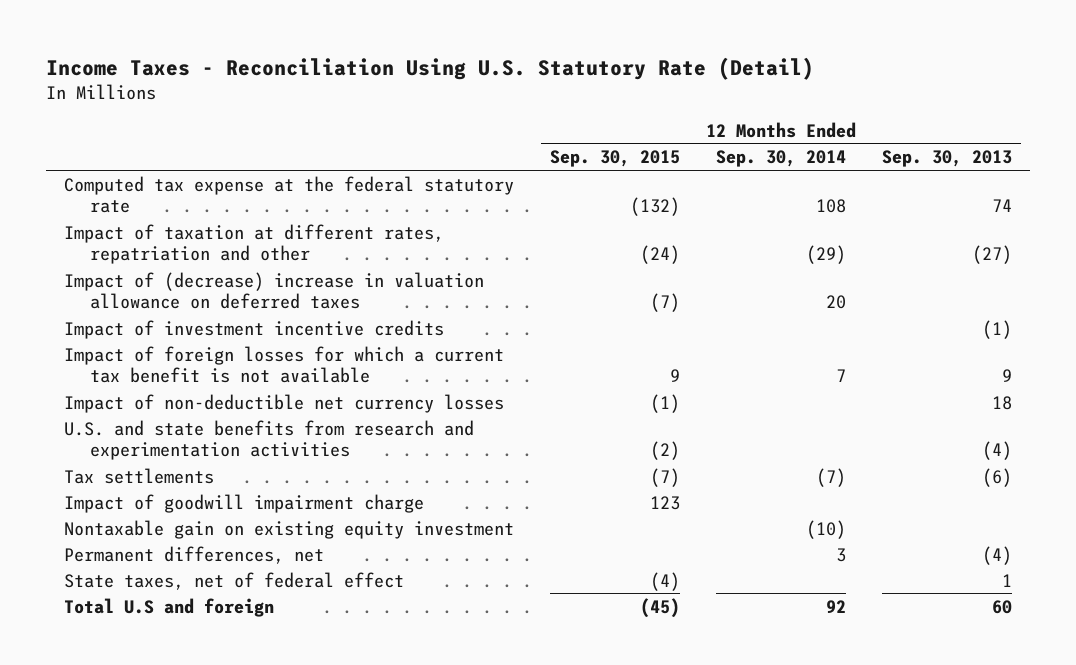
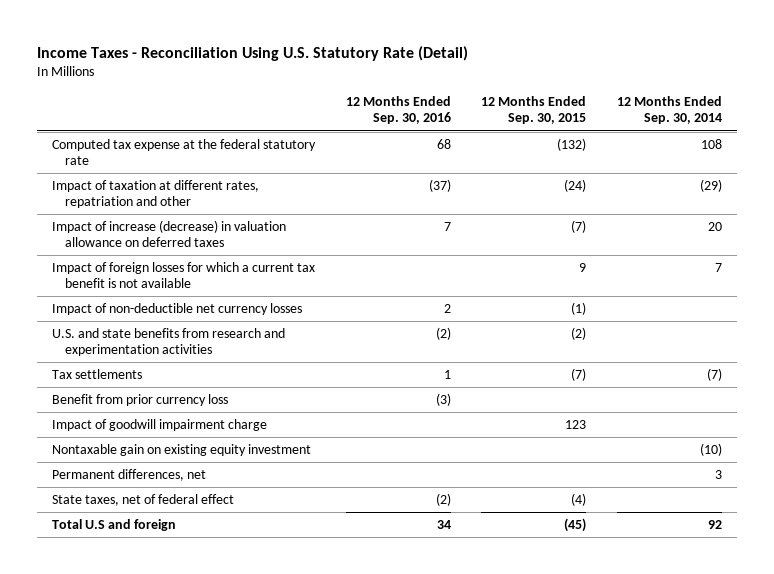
- | 12 Months Ended Sep. 30, 2015 | 12 Months Ended Sep. 30, 2014 | 12 Months Ended Sep. 30, 2013
+ | 12 Months Ended Sep. 30, 2016 | 12 Months Ended Sep. 30, 2015 | 12 Months Ended Sep. 30, 2014
- Impact of (decrease) increase in valuation allowance on deferred taxes | (7) | 20 |
- Impact of investment incentive credits | | | (1)
+ Impact of increase (decrease) in valuation allowance on deferred taxes | 7 | (7) | 20
+ Benefit from prior currency loss | (3) | |

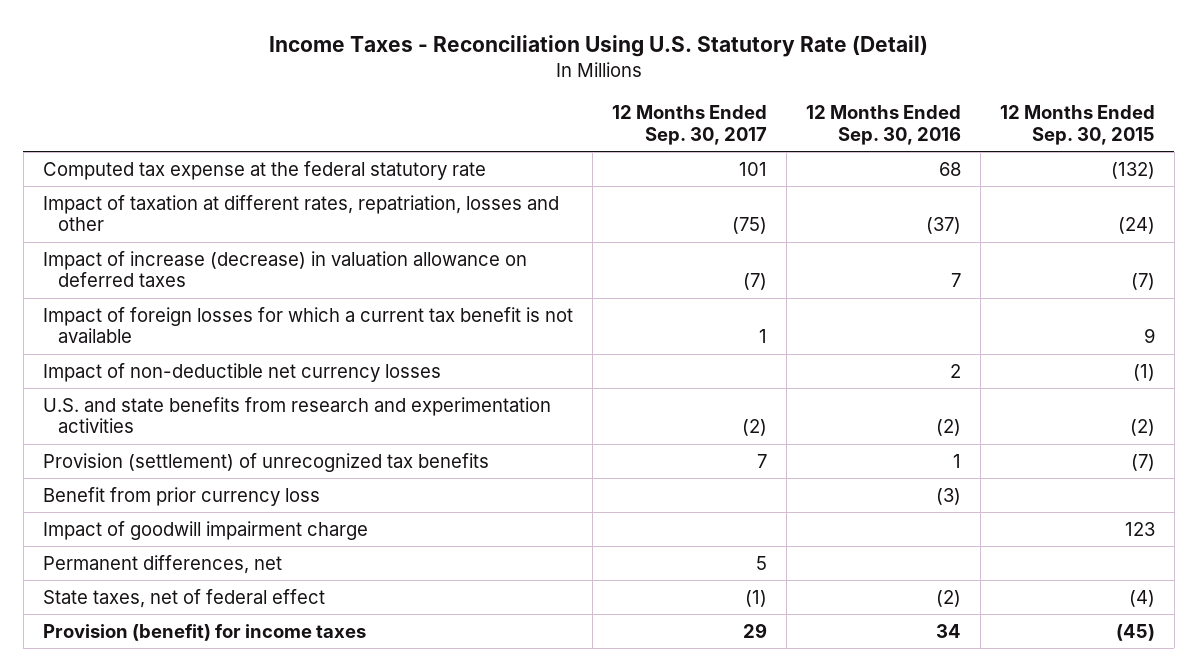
- | 12 Months Ended Sep. 30, 2016 | 12 Months Ended Sep. 30, 2015 | 12 Months Ended Sep. 30, 2014
+ | 12 Months Ended Sep. 30, 2017 | 12 Months Ended Sep. 30, 2016 | 12 Months Ended Sep. 30, 2015
- Impact of taxation at different rates, repatriation and other | (37) | (24) | (29)
+ Impact of taxation at different rates, repatriation, losses and other | (75) | (37) | (24)
- Tax settlements | 1 | (7) | (7)
+ Provision (settlement) of unrecognized tax benefits | 7 | 1 | (7)
- Nontaxable gain on existing equity investment | | | (10)
- Total U.S and foreign | 34 | (45) | 92
+ Provision (benefit) for income taxes | 29 | 34 | (45)

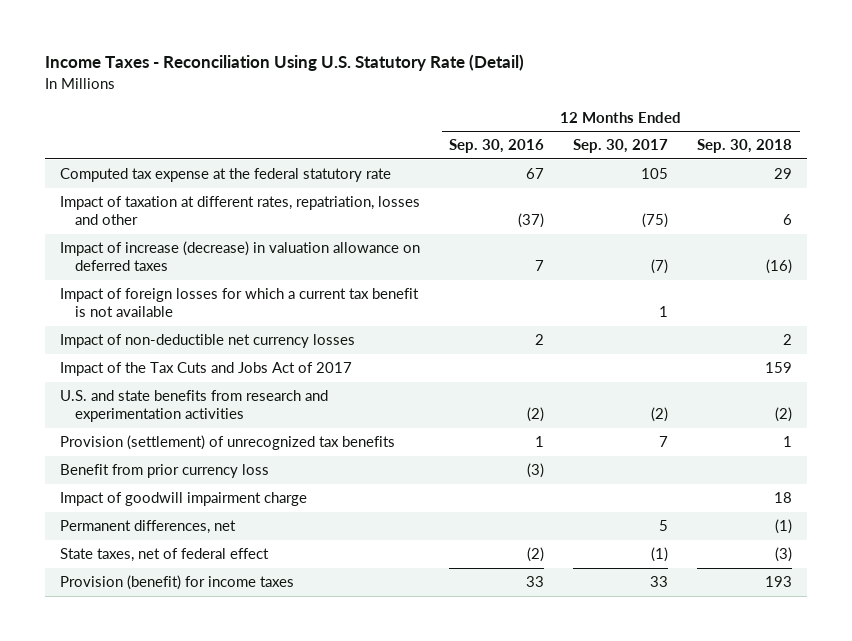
- | 12 Months Ended Sep. 30, 2017 | 12 Months Ended Sep. 30, 2016 | 12 Months Ended Sep. 30, 2015
+ | 12 Months Ended Sep. 30, 2016 | 12 Months Ended Sep. 30, 2017 | 12 Months Ended Sep. 30, 2018
- Computed tax expense at the federal statutory rate | 101 | 68 | (132)
+ Computed tax expense at the federal statutory rate | 67 | 105 | 29
+ Impact of the Tax Cuts and Jobs Act of 2017 | | | 159
- Provision (benefit) for income taxes | 29 | 34 | (45)
+ Provision (benefit) for income taxes | 33 | 33 | 193

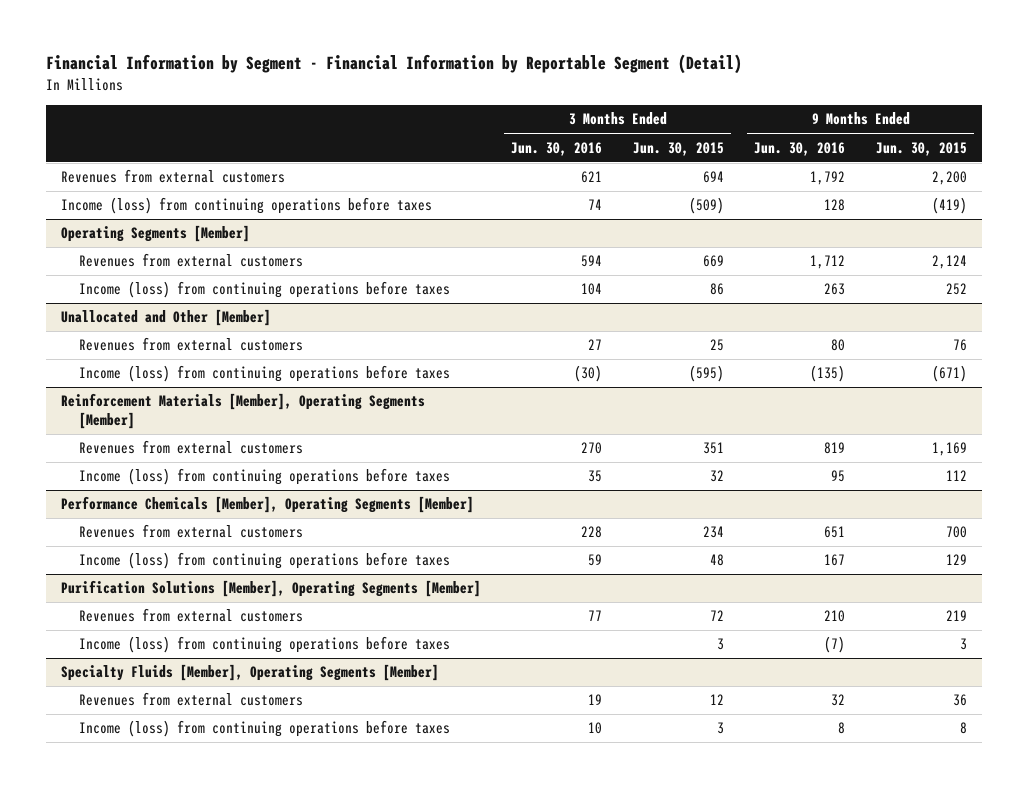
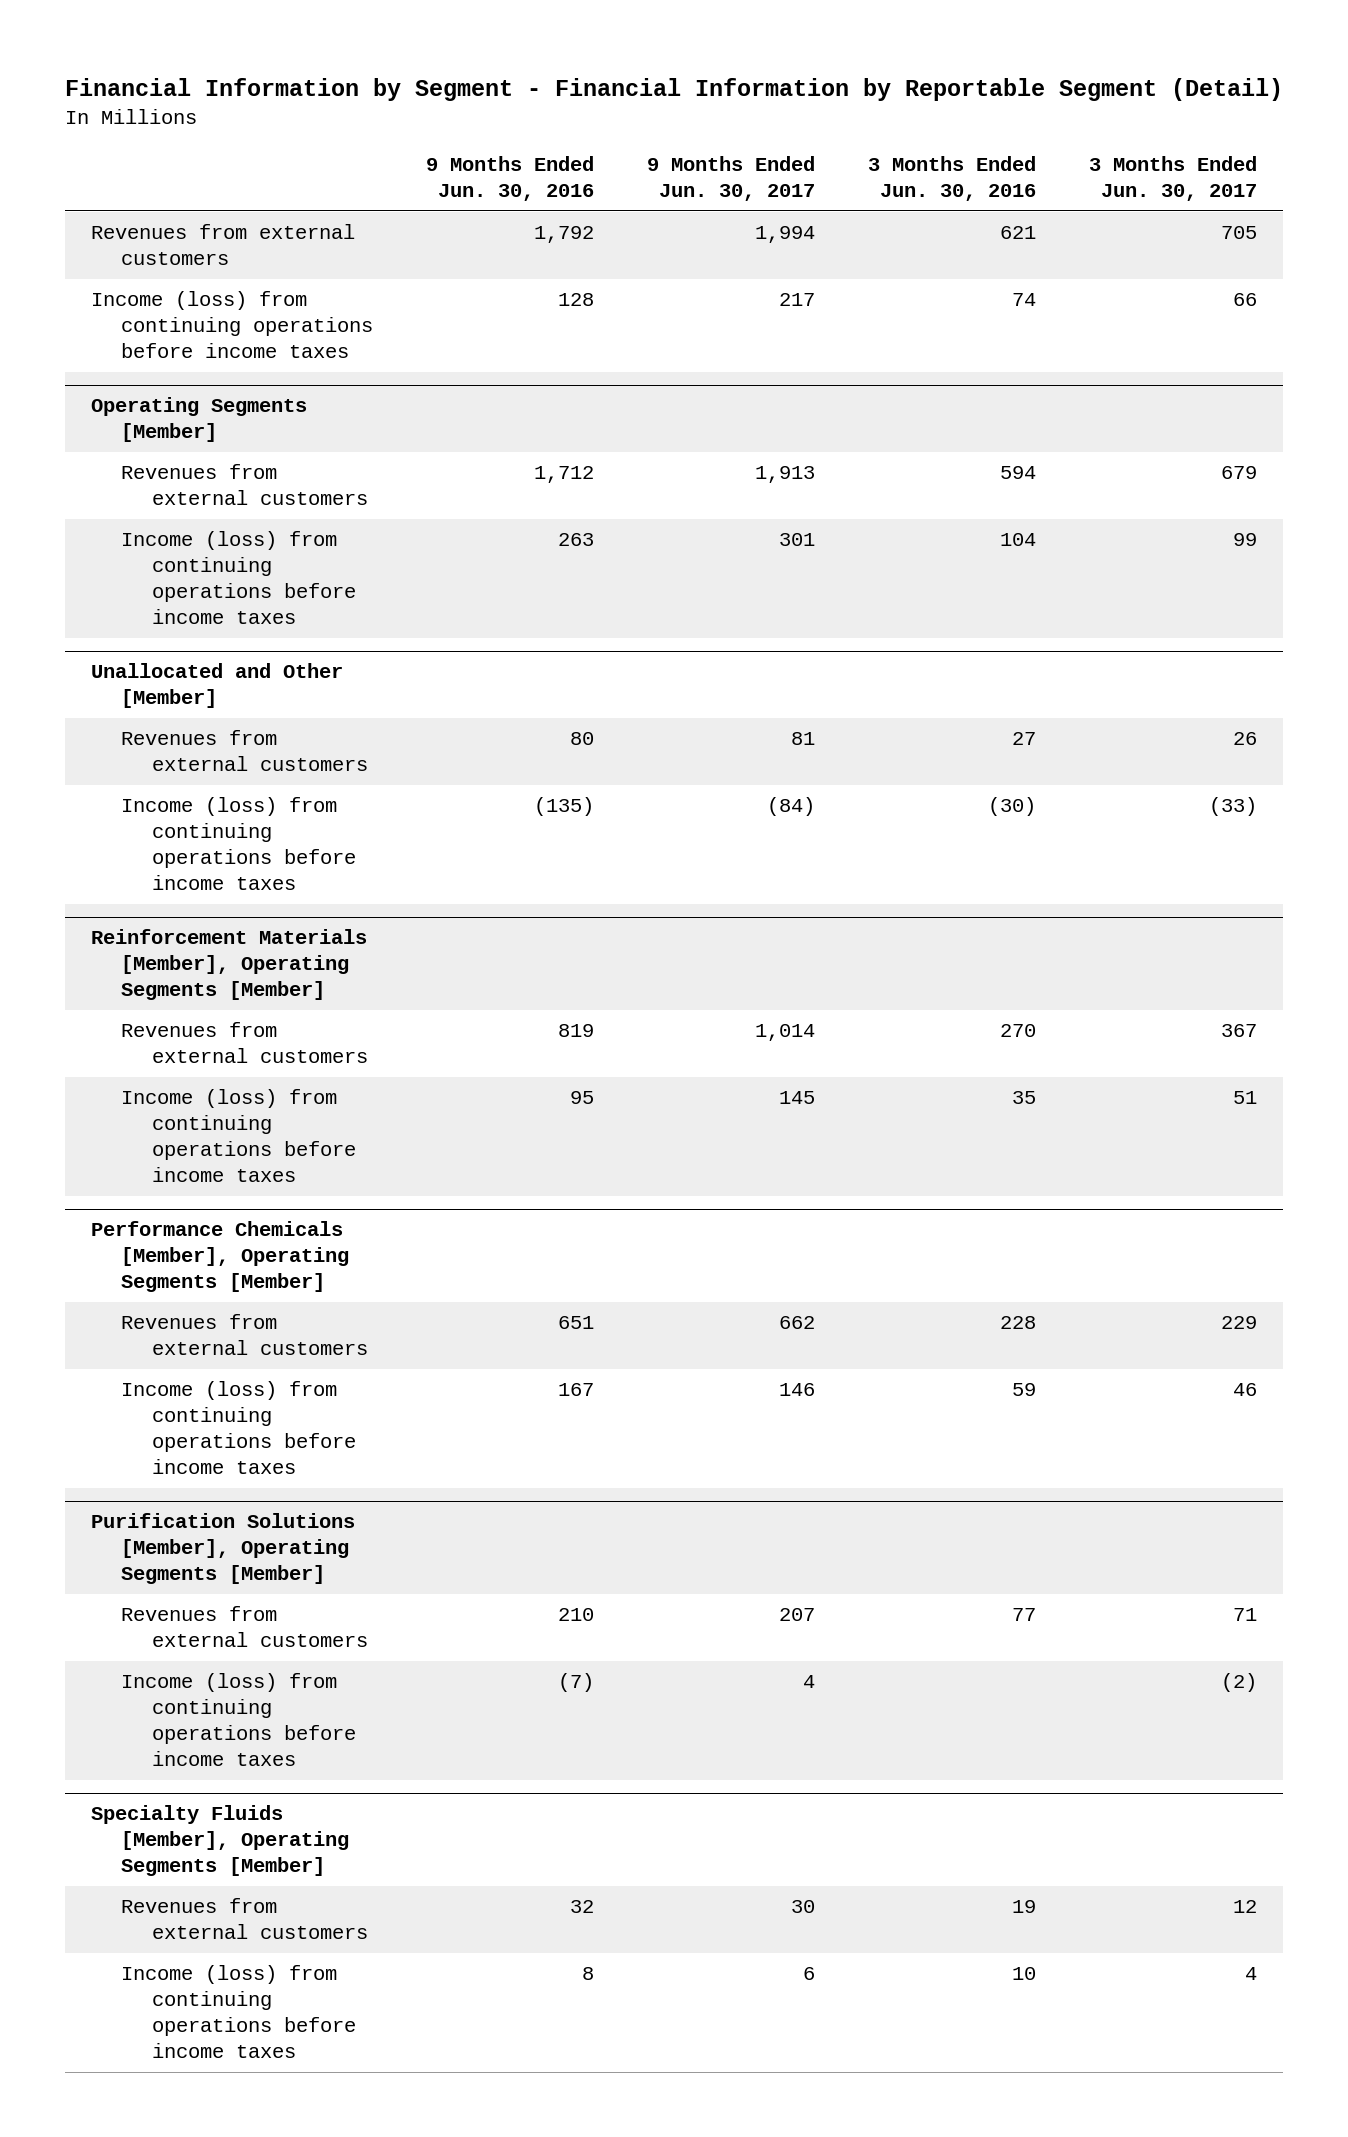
- | 3 Months Ended Jun. 30, 2016 | 3 Months Ended Jun. 30, 2015 | 9 Months Ended Jun. 30, 2016 | 9 Months Ended Jun. 30, 2015
+ | 9 Months Ended Jun. 30, 2016 | 9 Months Ended Jun. 30, 2017 | 3 Months Ended Jun. 30, 2016 | 3 Months Ended Jun. 30, 2017
- Income (loss) from continuing operations before taxes | 74 | (509) | 128 | (419)
+ Income (loss) from continuing operations before income taxes | 128 | 217 | 74 | 66
@ Operating Segments [Member]
- Income (loss) from continuing operations before taxes | 104 | 86 | 263 | 252
+ Income (loss) from continuing operations before income taxes | 263 | 301 | 104 | 99
@ Unallocated and Other [Member]
- Income (loss) from continuing operations before taxes | (30) | (595) | (135) | (671)
+ Income (loss) from continuing operations before income taxes | (135) | (84) | (30) | (33)
@ Reinforcement Materials [Member], Operating Segments [Member]
- Income (loss) from continuing operations before taxes | 35 | 32 | 95 | 112
+ Income (loss) from continuing operations before income taxes | 95 | 145 | 35 | 51
@ Performance Chemicals [Member], Operating Segments [Member]
- Income (loss) from continuing operations before taxes | 59 | 48 | 167 | 129
+ Income (loss) from continuing operations before income taxes | 167 | 146 | 59 | 46
@ Purification Solutions [Member], Operating Segments [Member]
- Income (loss) from continuing operations before taxes | | 3 | (7) | 3
+ Income (loss) from continuing operations before income taxes | (7) | 4 | | (2)
@ Specialty Fluids [Member], Operating Segments [Member]
- Income (loss) from continuing operations before taxes | 10 | 3 | 8 | 8
+ Income (loss) from continuing operations before income taxes | 8 | 6 | 10 | 4

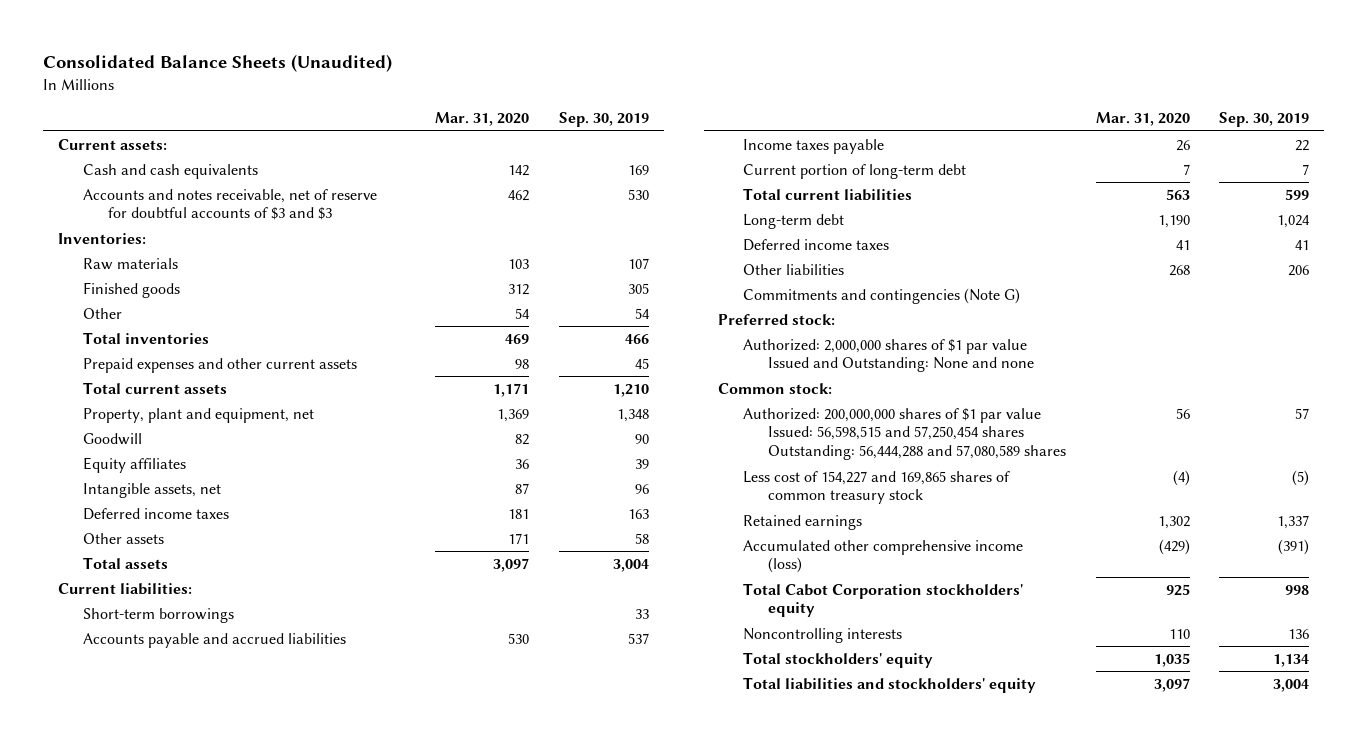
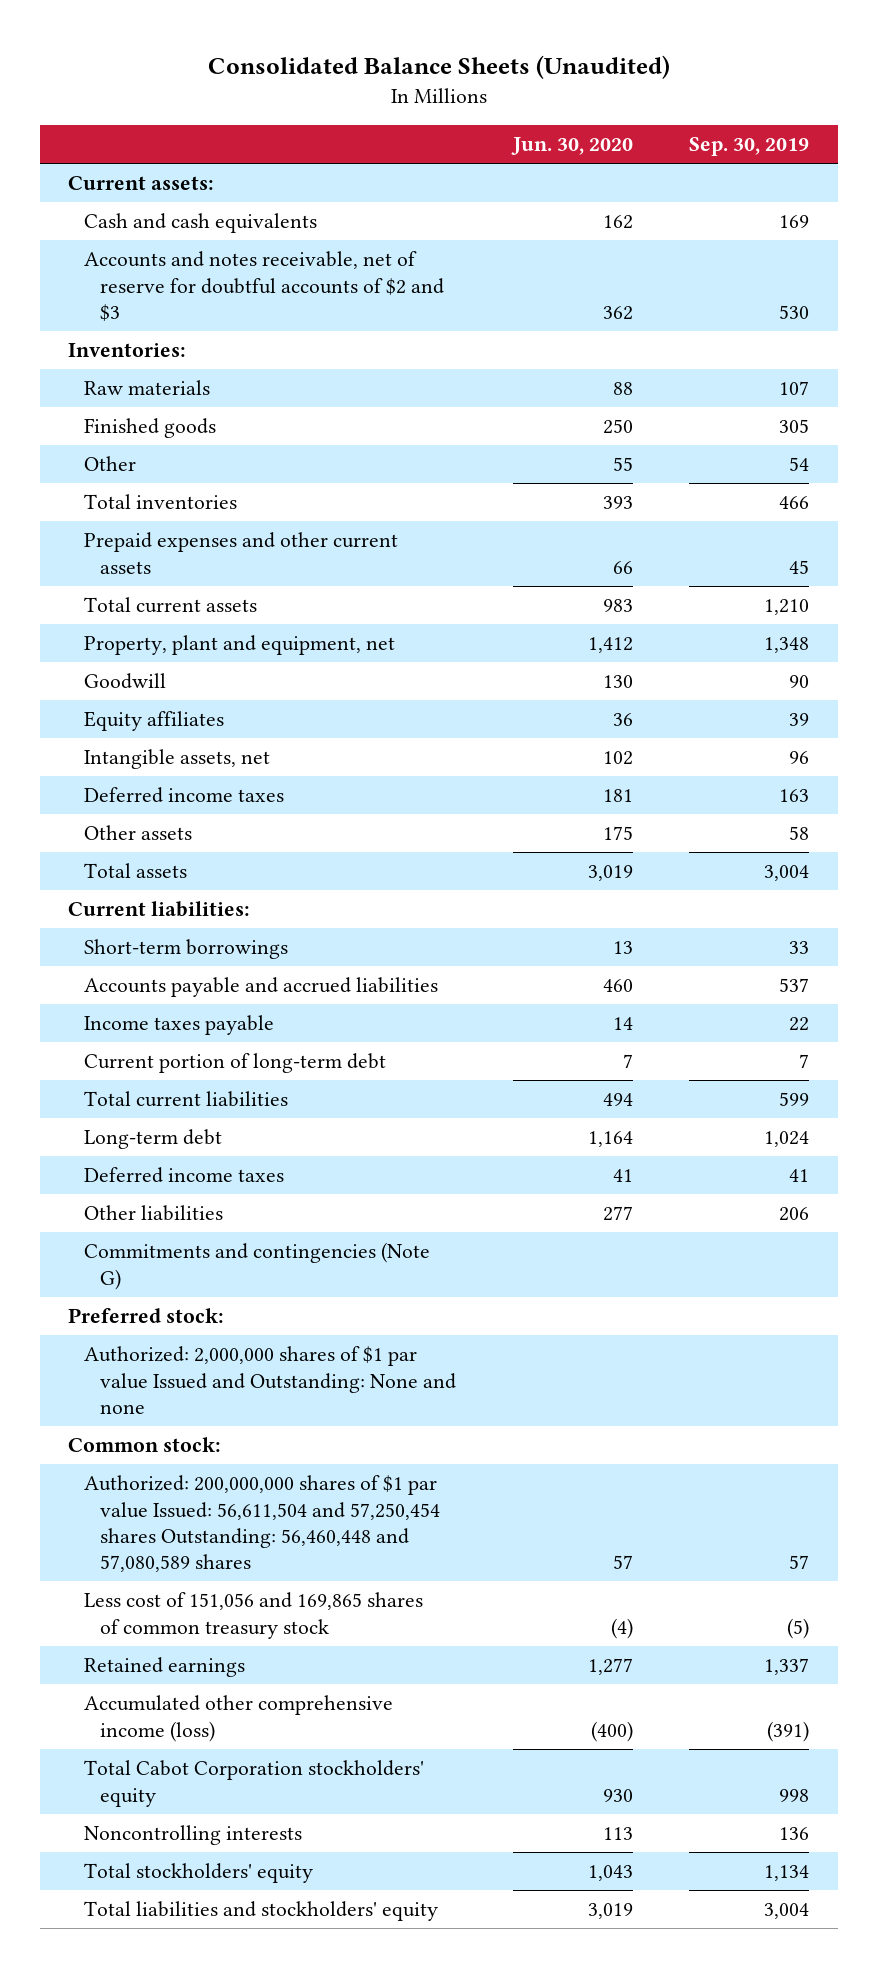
- | Mar. 31, 2020 | Sep. 30, 2019
+ | Jun. 30, 2020 | Sep. 30, 2019
- Accounts and notes receivable, net of reserve for doubtful accounts of $3 and $3 | 462 | 530
+ Accounts and notes receivable, net of reserve for doubtful accounts of $2 and $3 | 362 | 530
- Authorized: 200,000,000 shares of $1 par value Issued: 56,598,515 and 57,250,454 shares Outstanding: 56,444,288 and 57,080,589 shares | 56 | 57
- Less cost of 154,227 and 169,865 shares of common treasury stock | (4) | (5)
+ Authorized: 200,000,000 shares of $1 par value Issued: 56,611,504 and 57,250,454 shares Outstanding: 56,460,448 and 57,080,589 shares | 57 | 57
+ Less cost of 151,056 and 169,865 shares of common treasury stock | (4) | (5)

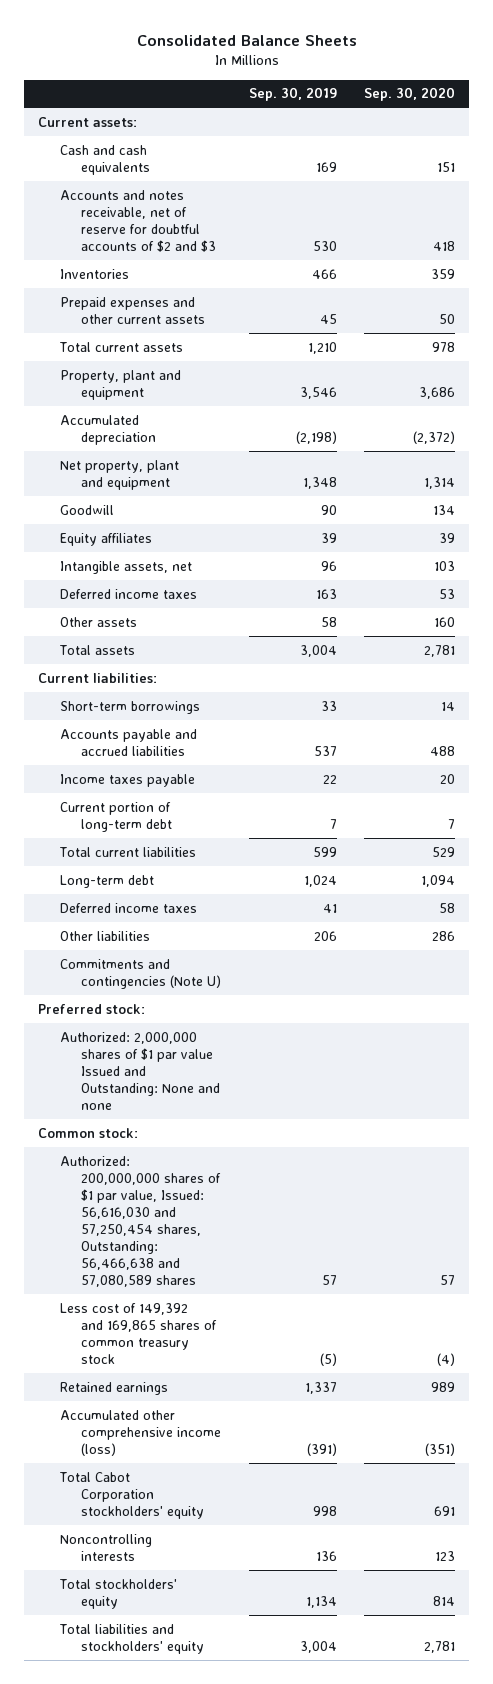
- Consolidated Balance Sheets (Unaudited)
+ Consolidated Balance Sheets
- | Jun. 30, 2020 | Sep. 30, 2019
+ | Sep. 30, 2019 | Sep. 30, 2020
- Inventories:
- Raw materials | 88 | 107
- Finished goods | 250 | 305
- Other | 55 | 54
- Total inventories | 393 | 466
+ Inventories | 466 | 359
- Property, plant and equipment, net | 1,412 | 1,348
+ Property, plant and equipment | 3,546 | 3,686
+ Accumulated depreciation | (2,198) | (2,372)
+ Net property, plant and equipment | 1,348 | 1,314
- Commitments and contingencies (Note G)
+ Commitments and contingencies (Note U)
- Authorized: 200,000,000 shares of $1 par value Issued: 56,611,504 and 57,250,454 shares Outstanding: 56,460,448 and 57,080,589 shares | 57 | 57
- Less cost of 151,056 and 169,865 shares of common treasury stock | (4) | (5)
+ Authorized: 200,000,000 shares of $1 par value, Issued: 56,616,030 and 57,250,454 shares, Outstanding: 56,466,638 and 57,080,589 shares | 57 | 57
+ Less cost of 149,392 and 169,865 shares of common treasury stock | (5) | (4)

